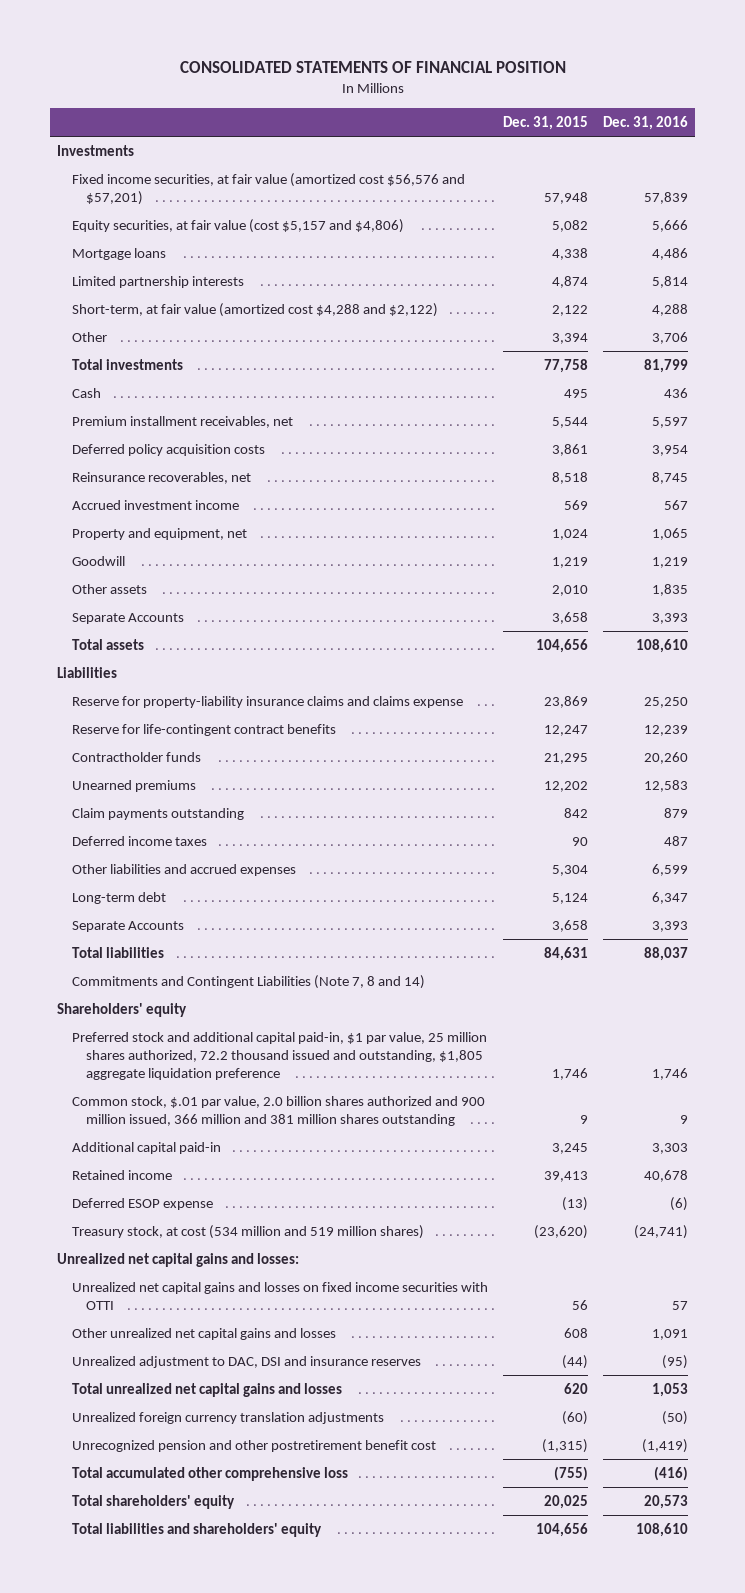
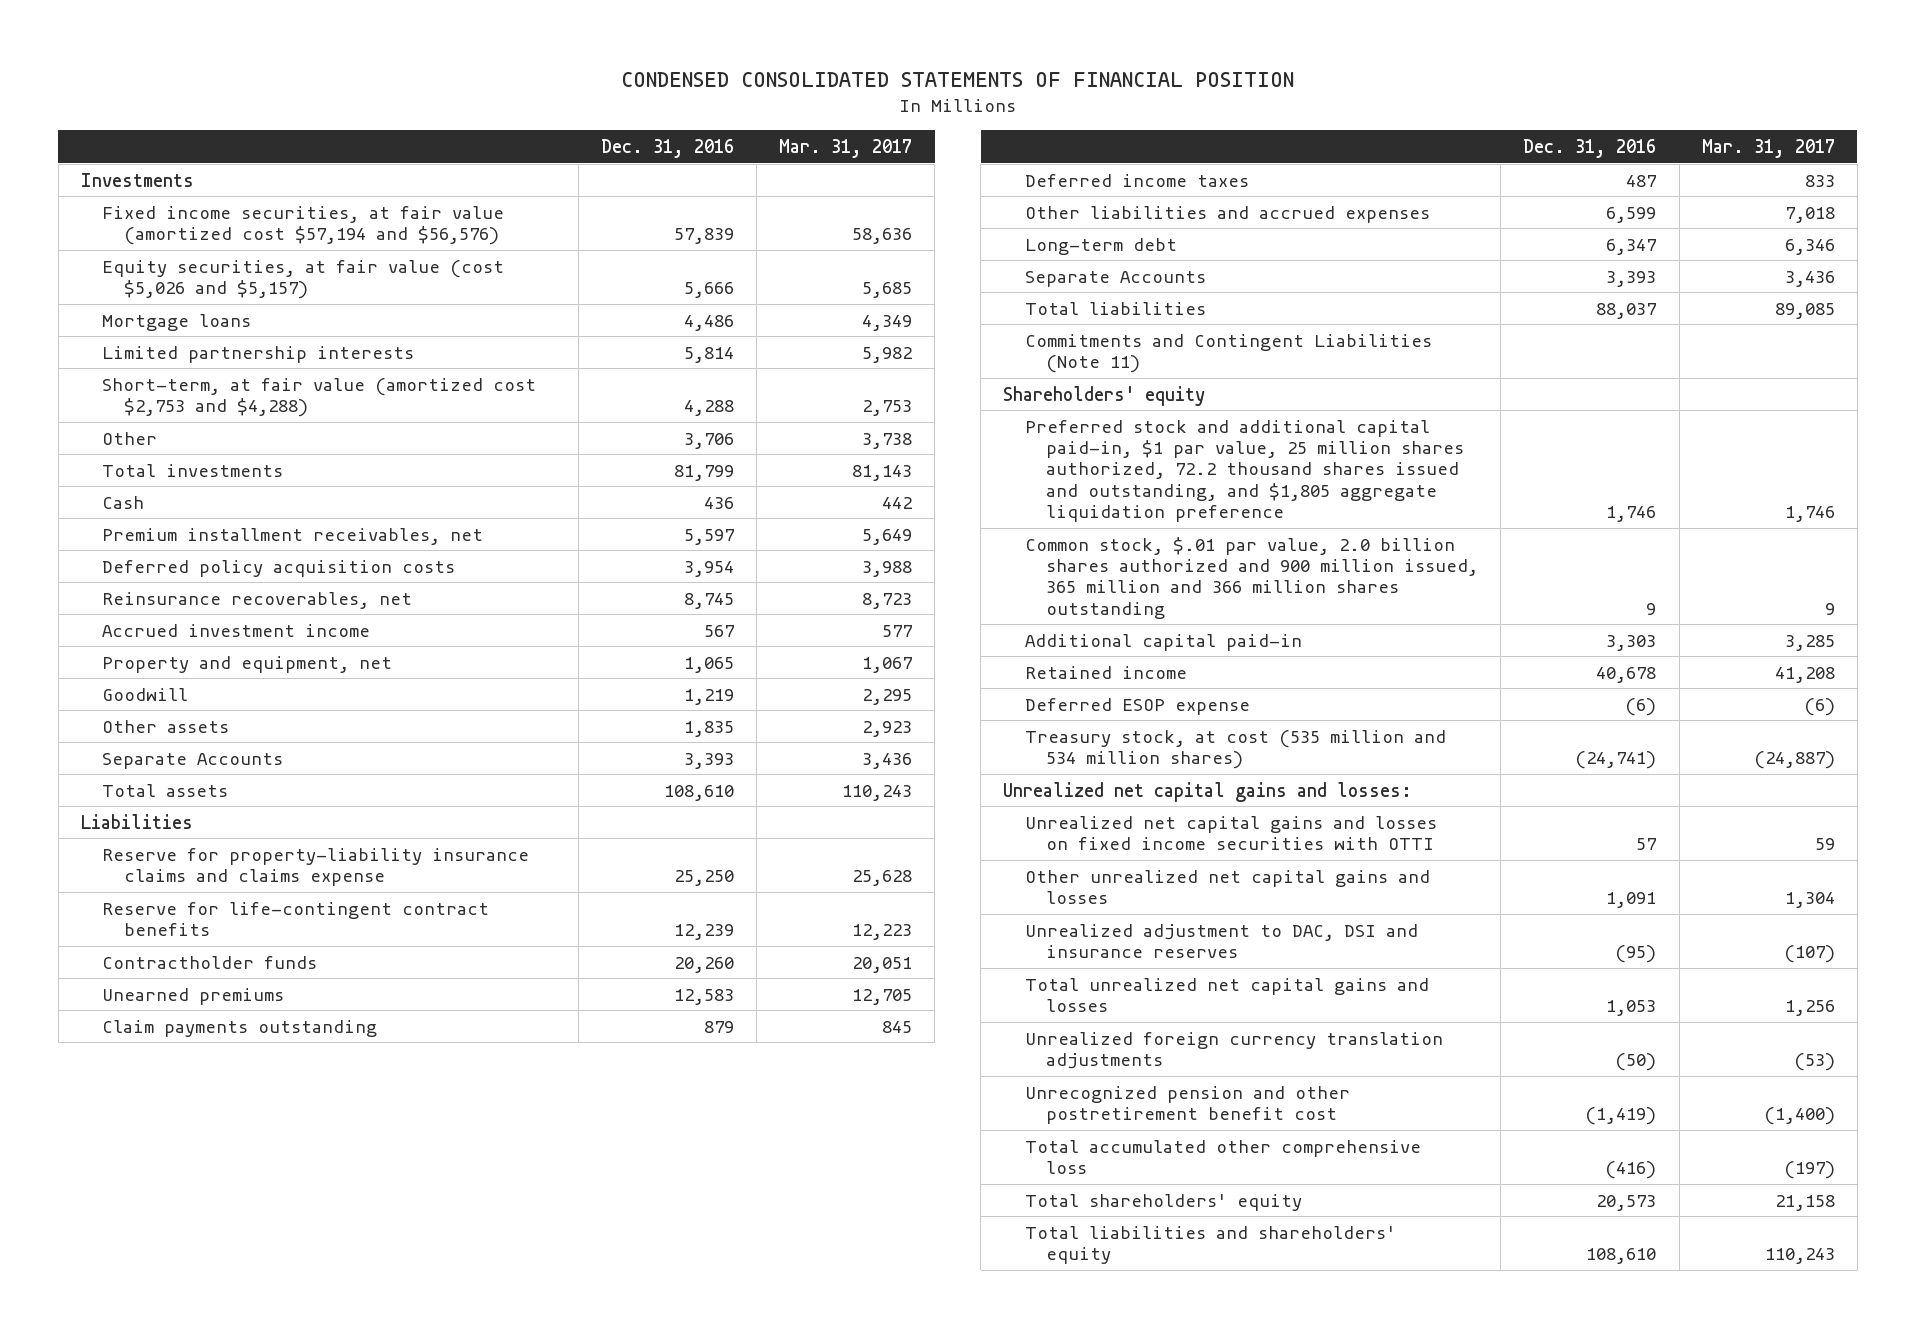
- CONSOLIDATED STATEMENTS OF FINANCIAL POSITION
+ CONDENSED CONSOLIDATED STATEMENTS OF FINANCIAL POSITION
- | Dec. 31, 2015 | Dec. 31, 2016
+ | Dec. 31, 2016 | Mar. 31, 2017
- Fixed income securities, at fair value (amortized cost $56,576 and $57,201) | 57,948 | 57,839
- Equity securities, at fair value (cost $5,157 and $4,806) | 5,082 | 5,666
+ Fixed income securities, at fair value (amortized cost $57,194 and $56,576) | 57,839 | 58,636
+ Equity securities, at fair value (cost $5,026 and $5,157) | 5,666 | 5,685
- Short-term, at fair value (amortized cost $4,288 and $2,122) | 2,122 | 4,288
+ Short-term, at fair value (amortized cost $2,753 and $4,288) | 4,288 | 2,753
- Commitments and Contingent Liabilities (Note 7, 8 and 14)
+ Commitments and Contingent Liabilities (Note 11)
- Preferred stock and additional capital paid-in, $1 par value, 25 million shares authorized, 72.2 thousand issued and outstanding, $1,805 aggregate liquidation preference | 1,746 | 1,746
- Common stock, $.01 par value, 2.0 billion shares authorized and 900 million issued, 366 million and 381 million shares outstanding | 9 | 9
+ Preferred stock and additional capital paid-in, $1 par value, 25 million shares authorized, 72.2 thousand shares issued and outstanding, and $1,805 aggregate liquidation preference | 1,746 | 1,746
+ Common stock, $.01 par value, 2.0 billion shares authorized and 900 million issued, 365 million and 366 million shares outstanding | 9 | 9
- Treasury stock, at cost (534 million and 519 million shares) | (23,620) | (24,741)
+ Treasury stock, at cost (535 million and 534 million shares) | (24,741) | (24,887)

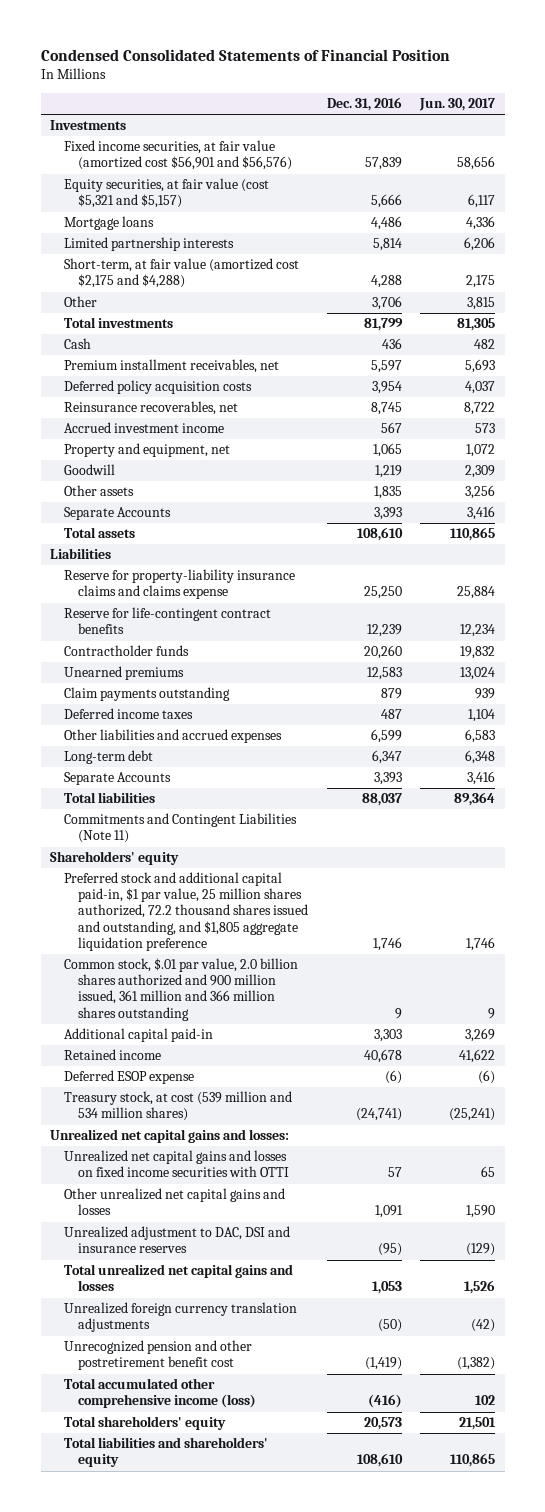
- CONDENSED CONSOLIDATED STATEMENTS OF FINANCIAL POSITION
+ Condensed Consolidated Statements of Financial Position
- | Dec. 31, 2016 | Mar. 31, 2017
+ | Dec. 31, 2016 | Jun. 30, 2017
- Fixed income securities, at fair value (amortized cost $57,194 and $56,576) | 57,839 | 58,636
- Equity securities, at fair value (cost $5,026 and $5,157) | 5,666 | 5,685
+ Fixed income securities, at fair value (amortized cost $56,901 and $56,576) | 57,839 | 58,656
+ Equity securities, at fair value (cost $5,321 and $5,157) | 5,666 | 6,117
- Short-term, at fair value (amortized cost $2,753 and $4,288) | 4,288 | 2,753
+ Short-term, at fair value (amortized cost $2,175 and $4,288) | 4,288 | 2,175
- Common stock, $.01 par value, 2.0 billion shares authorized and 900 million issued, 365 million and 366 million shares outstanding | 9 | 9
+ Common stock, $.01 par value, 2.0 billion shares authorized and 900 million issued, 361 million and 366 million shares outstanding | 9 | 9
- Treasury stock, at cost (535 million and 534 million shares) | (24,741) | (24,887)
+ Treasury stock, at cost (539 million and 534 million shares) | (24,741) | (25,241)
- Total accumulated other comprehensive loss | (416) | (197)
+ Total accumulated other comprehensive income (loss) | (416) | 102

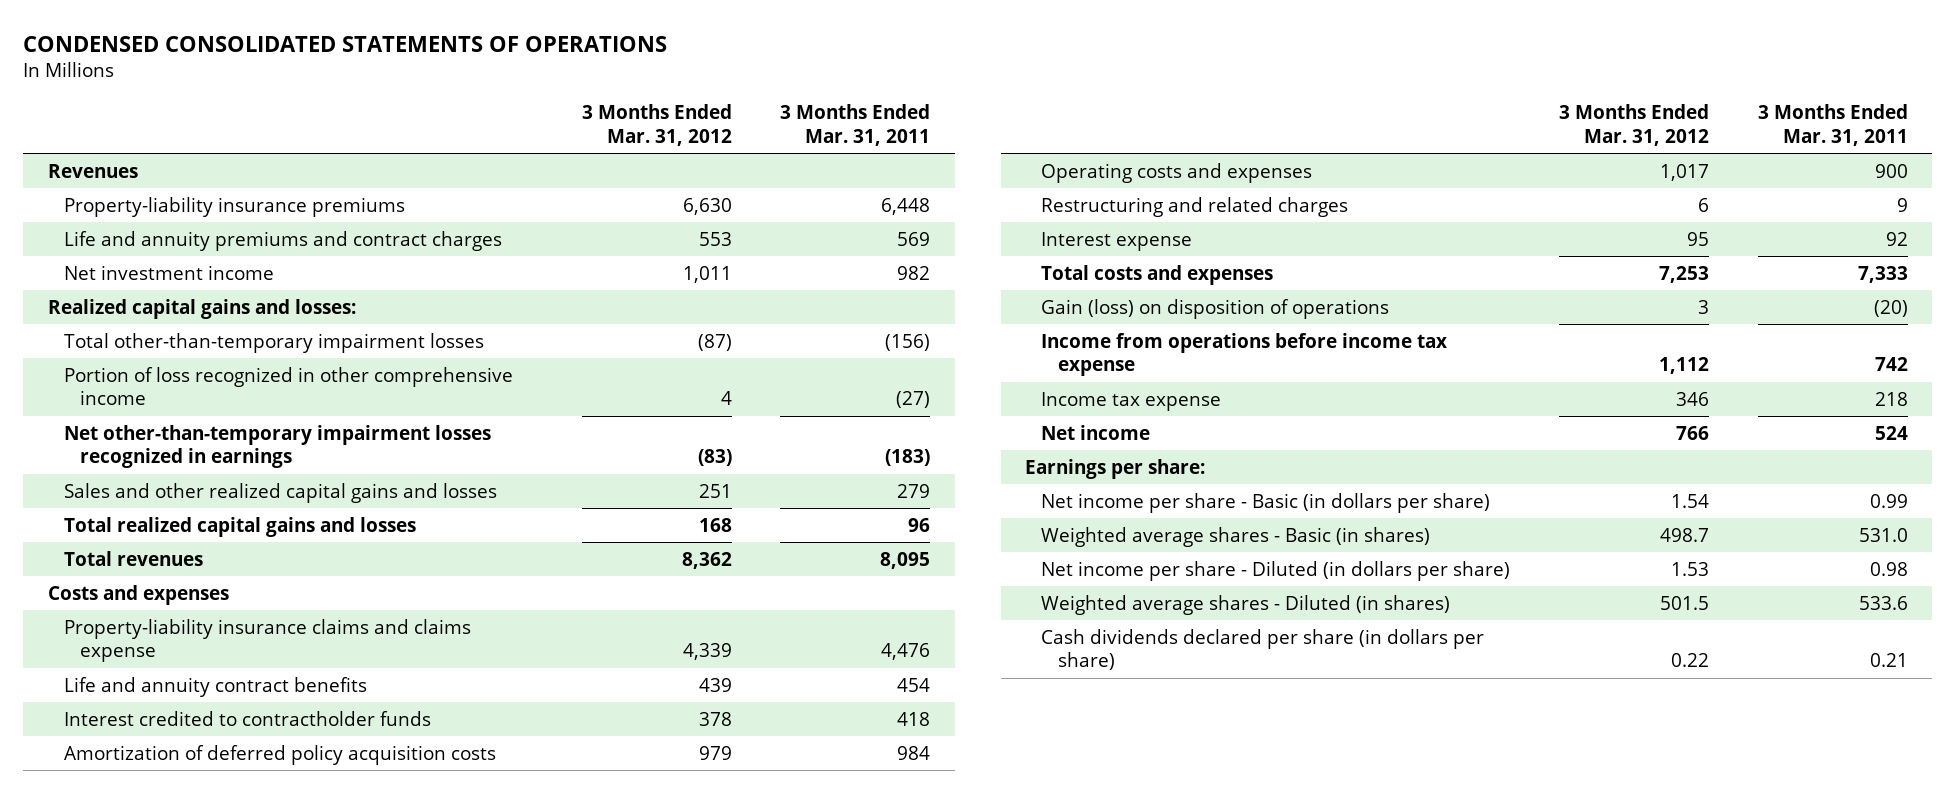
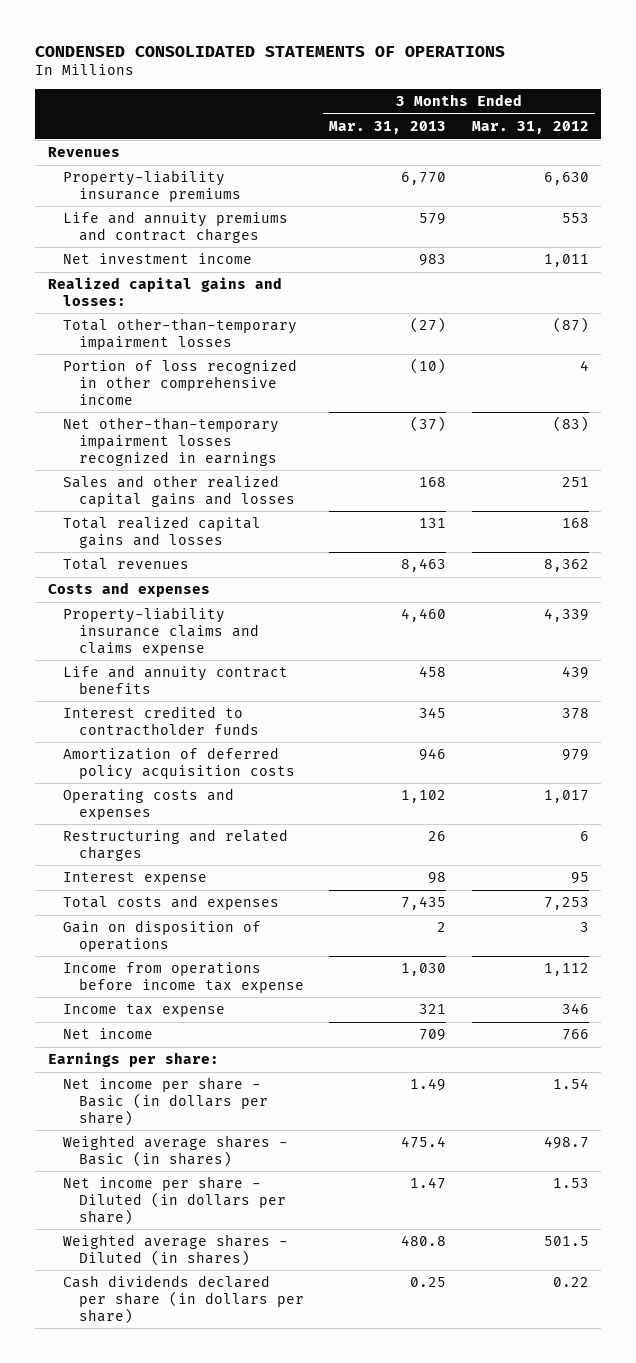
- | 3 Months Ended Mar. 31, 2012 | 3 Months Ended Mar. 31, 2011
+ | 3 Months Ended Mar. 31, 2013 | 3 Months Ended Mar. 31, 2012
- Gain (loss) on disposition of operations | 3 | (20)
+ Gain on disposition of operations | 2 | 3

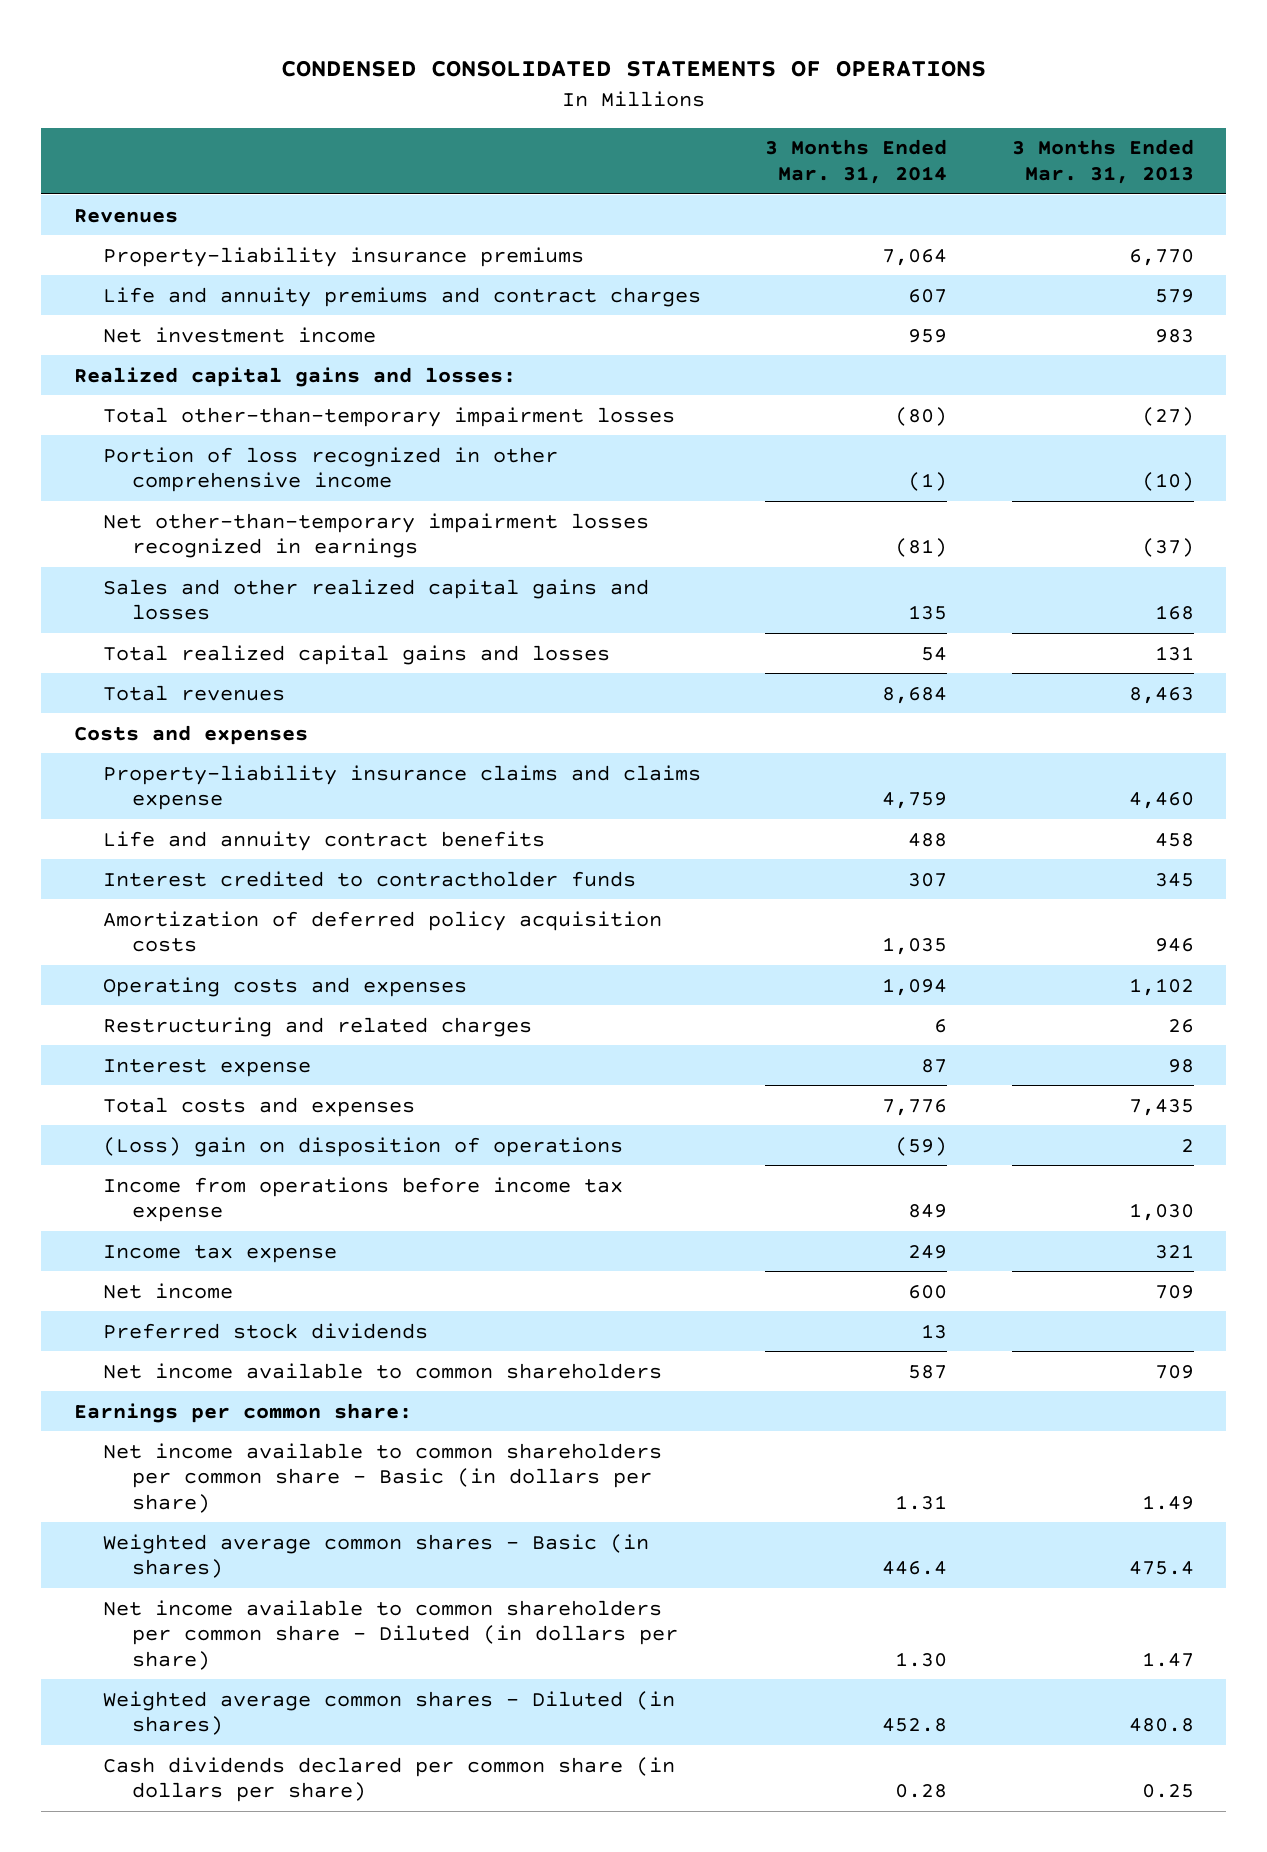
- | 3 Months Ended Mar. 31, 2013 | 3 Months Ended Mar. 31, 2012
+ | 3 Months Ended Mar. 31, 2014 | 3 Months Ended Mar. 31, 2013
- Gain on disposition of operations | 2 | 3
+ (Loss) gain on disposition of operations | (59) | 2
- Earnings per share:
- Net income per share - Basic (in dollars per share) | 1.49 | 1.54
- Weighted average shares - Basic (in shares) | 475.4 | 498.7
- Net income per share - Diluted (in dollars per share) | 1.47 | 1.53
- Weighted average shares - Diluted (in shares) | 480.8 | 501.5
- Cash dividends declared per share (in dollars per share) | 0.25 | 0.22
+ Preferred stock dividends | 13 |
+ Net income available to common shareholders | 587 | 709
+ Earnings per common share:
+ Net income available to common shareholders per common share - Basic (in dollars per share) | 1.31 | 1.49
+ Weighted average common shares - Basic (in shares) | 446.4 | 475.4
+ Net income available to common shareholders per common share - Diluted (in dollars per share) | 1.30 | 1.47
+ Weighted average common shares - Diluted (in shares) | 452.8 | 480.8
+ Cash dividends declared per common share (in dollars per share) | 0.28 | 0.25

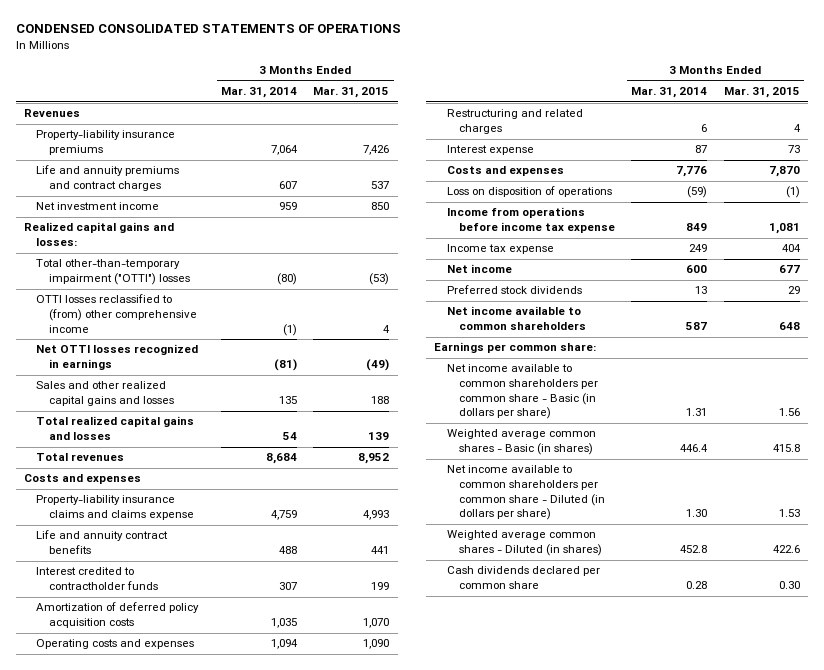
- | 3 Months Ended Mar. 31, 2014 | 3 Months Ended Mar. 31, 2013
+ | 3 Months Ended Mar. 31, 2014 | 3 Months Ended Mar. 31, 2015
- Total other-than-temporary impairment losses | (80) | (27)
- Portion of loss recognized in other comprehensive income | (1) | (10)
- Net other-than-temporary impairment losses recognized in earnings | (81) | (37)
+ Total other-than-temporary impairment ("OTTI") losses | (80) | (53)
+ OTTI losses reclassified to (from) other comprehensive income | (1) | 4
+ Net OTTI losses recognized in earnings | (81) | (49)
- Total costs and expenses | 7,776 | 7,435
- (Loss) gain on disposition of operations | (59) | 2
+ Costs and expenses | 7,776 | 7,870
+ Loss on disposition of operations | (59) | (1)
- Cash dividends declared per common share (in dollars per share) | 0.28 | 0.25
+ Cash dividends declared per common share | 0.28 | 0.30

